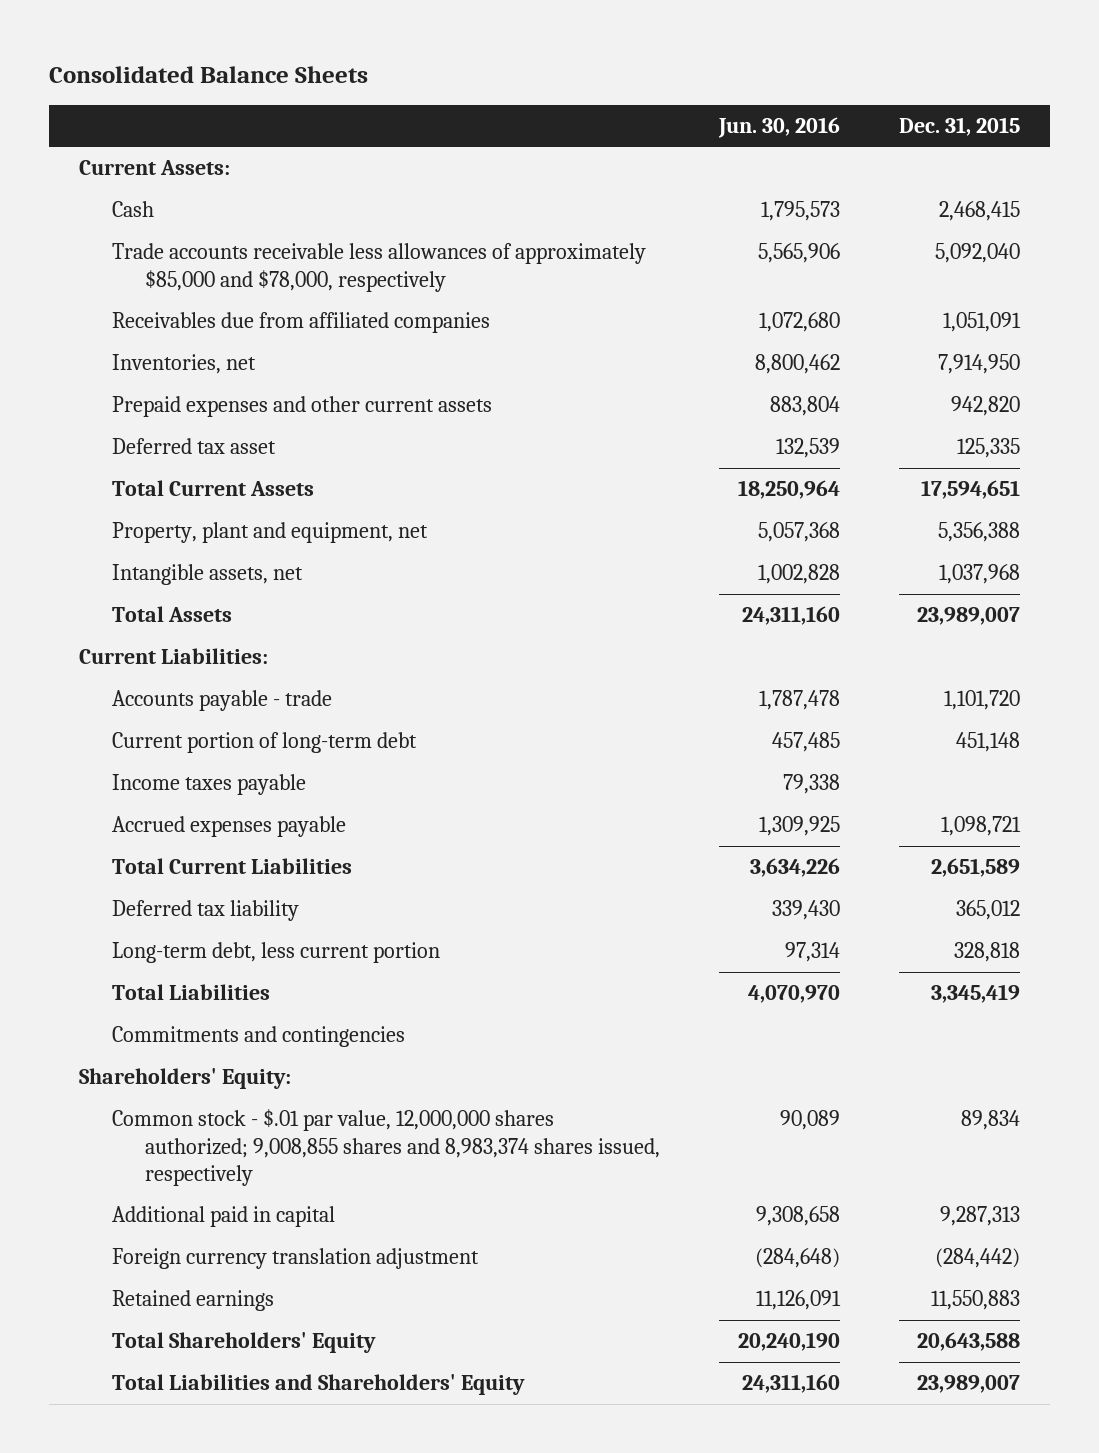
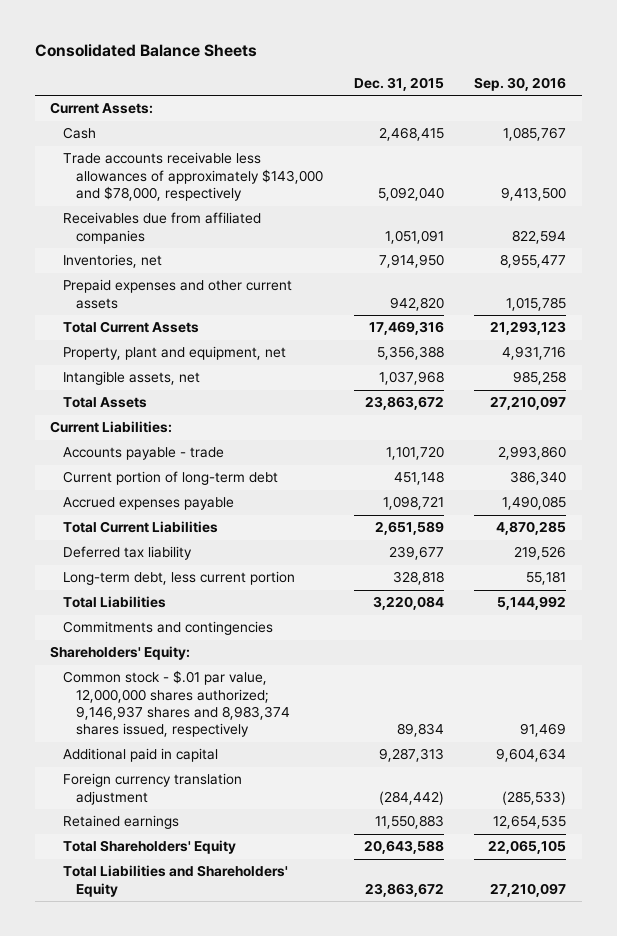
- | Jun. 30, 2016 | Dec. 31, 2015
+ | Dec. 31, 2015 | Sep. 30, 2016
- Trade accounts receivable less allowances of approximately $85,000 and $78,000, respectively | 5,565,906 | 5,092,040
+ Trade accounts receivable less allowances of approximately $143,000 and $78,000, respectively | 5,092,040 | 9,413,500
- Deferred tax asset | 132,539 | 125,335
- Total Current Assets | 18,250,964 | 17,594,651
+ Total Current Assets | 17,469,316 | 21,293,123
- Total Assets | 24,311,160 | 23,989,007
+ Total Assets | 23,863,672 | 27,210,097
- Income taxes payable | 79,338 |
- Deferred tax liability | 339,430 | 365,012
+ Deferred tax liability | 239,677 | 219,526
- Total Liabilities | 4,070,970 | 3,345,419
+ Total Liabilities | 3,220,084 | 5,144,992
- Common stock - $.01 par value, 12,000,000 shares authorized; 9,008,855 shares and 8,983,374 shares issued, respectively | 90,089 | 89,834
+ Common stock - $.01 par value, 12,000,000 shares authorized; 9,146,937 shares and 8,983,374 shares issued, respectively | 89,834 | 91,469
- Total Liabilities and Shareholders' Equity | 24,311,160 | 23,989,007
+ Total Liabilities and Shareholders' Equity | 23,863,672 | 27,210,097

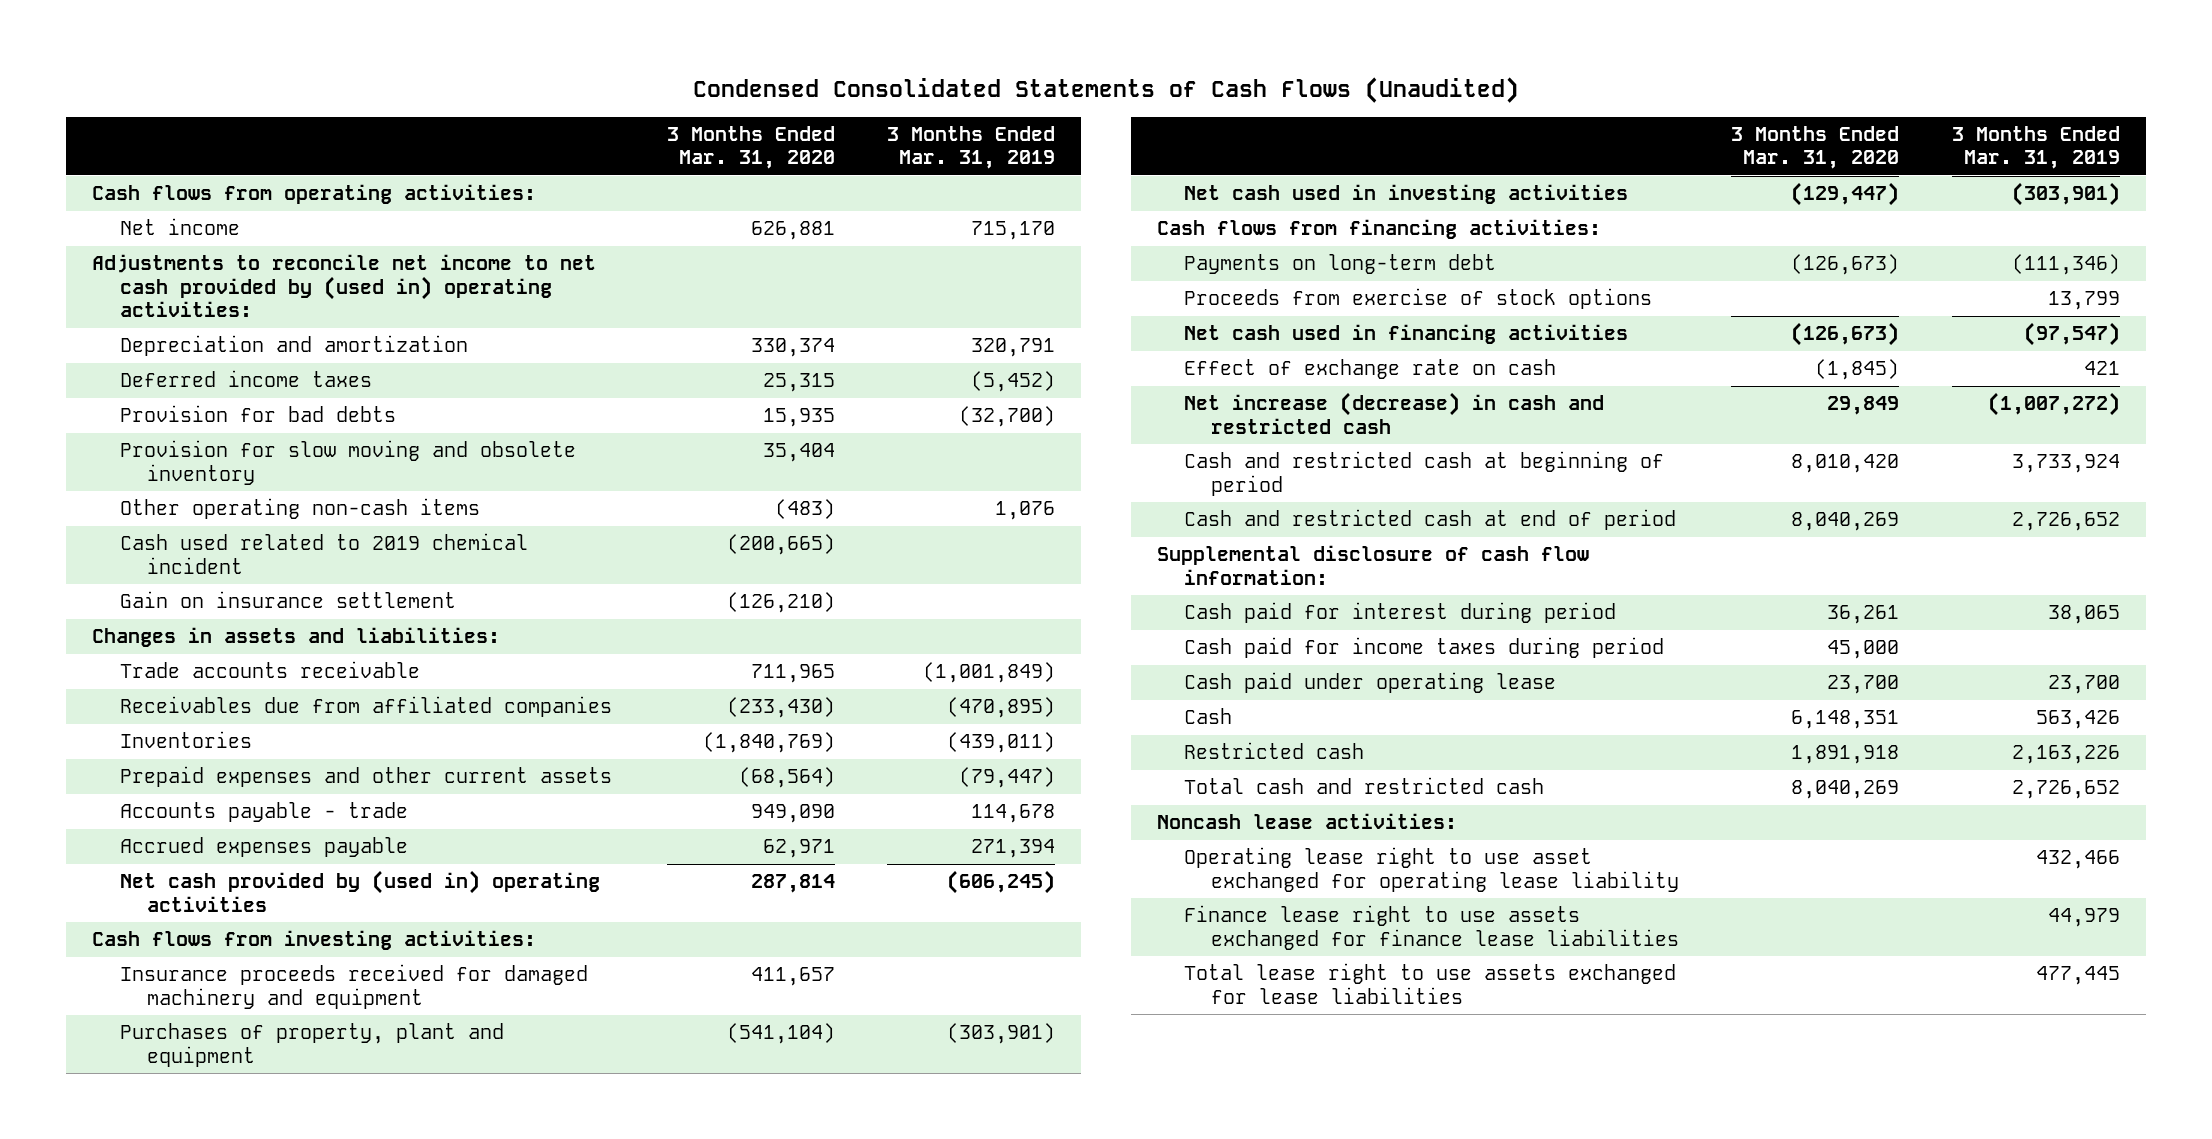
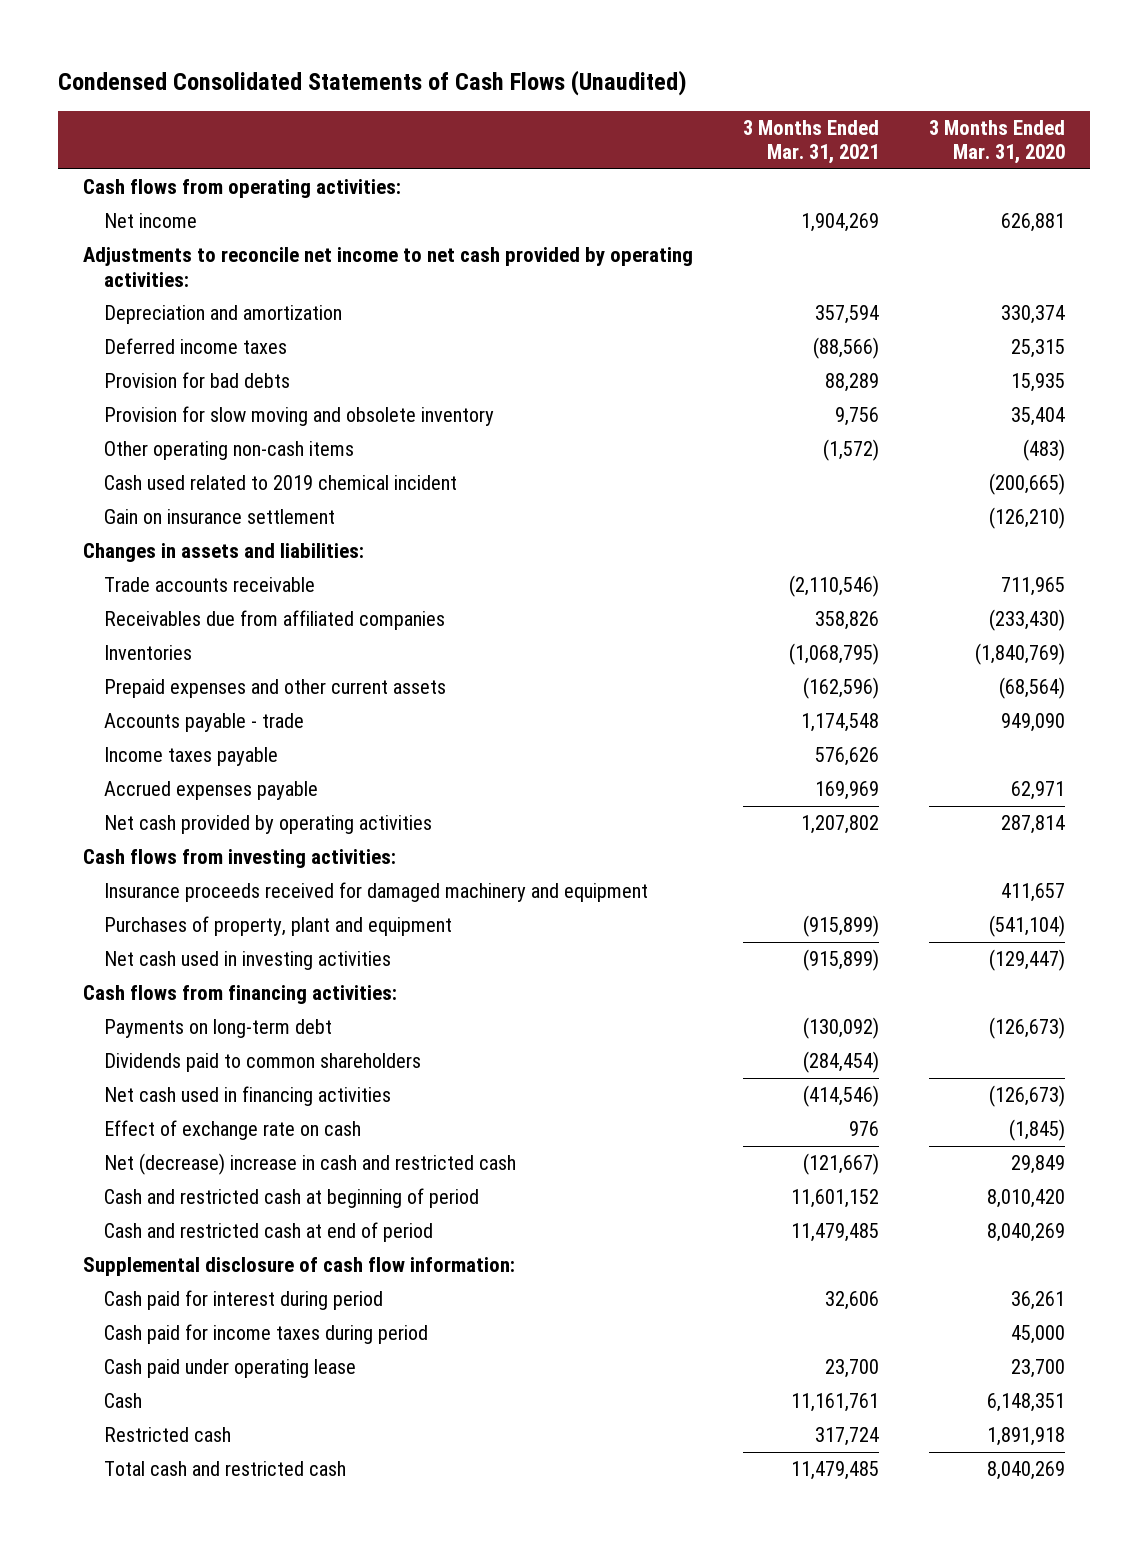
- | 3 Months Ended Mar. 31, 2020 | 3 Months Ended Mar. 31, 2019
+ | 3 Months Ended Mar. 31, 2021 | 3 Months Ended Mar. 31, 2020
- Adjustments to reconcile net income to net cash provided by (used in) operating activities:
+ Adjustments to reconcile net income to net cash provided by operating activities:
+ Income taxes payable | 576,626 |
- Net cash provided by (used in) operating activities | 287,814 | (606,245)
+ Net cash provided by operating activities | 1,207,802 | 287,814
- Proceeds from exercise of stock options | | 13,799
+ Dividends paid to common shareholders | (284,454) |
- Net increase (decrease) in cash and restricted cash | 29,849 | (1,007,272)
+ Net (decrease) increase in cash and restricted cash | (121,667) | 29,849
- Noncash lease activities:
- Operating lease right to use asset exchanged for operating lease liability | | 432,466
- Finance lease right to use assets exchanged for finance lease liabilities | | 44,979
- Total lease right to use assets exchanged for lease liabilities | | 477,445

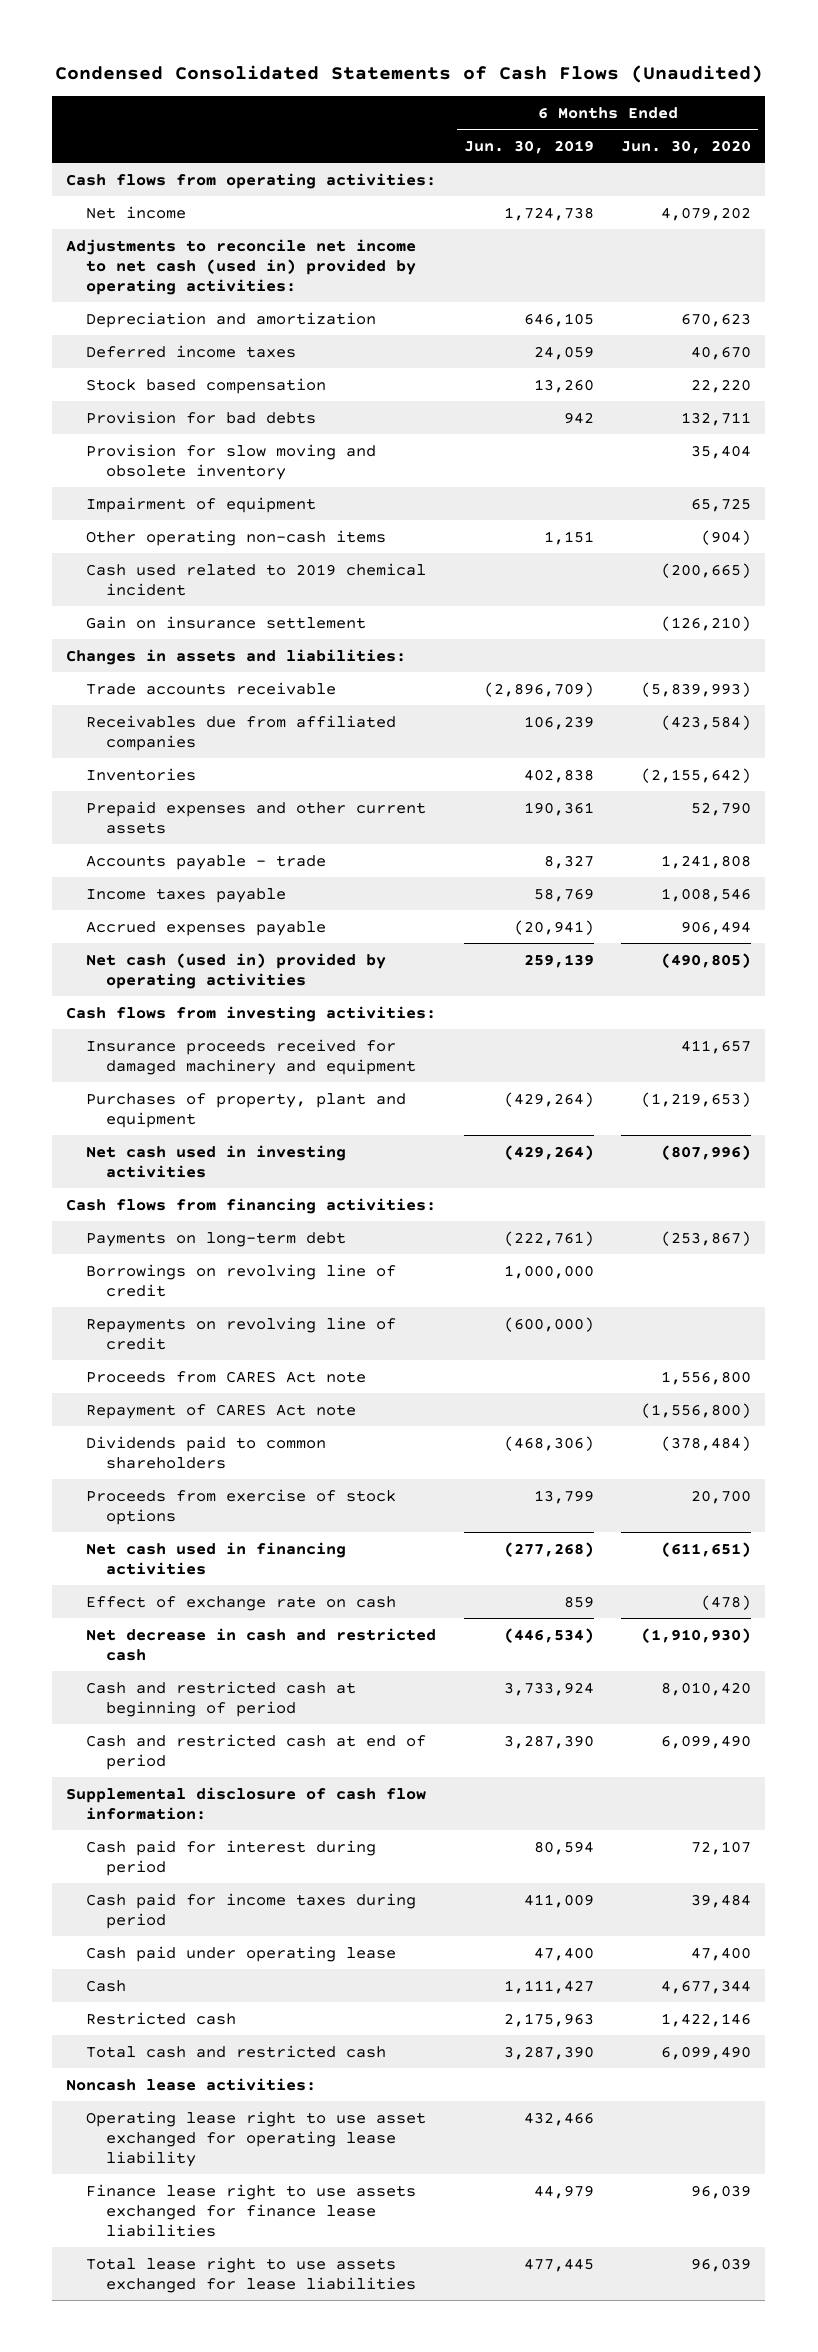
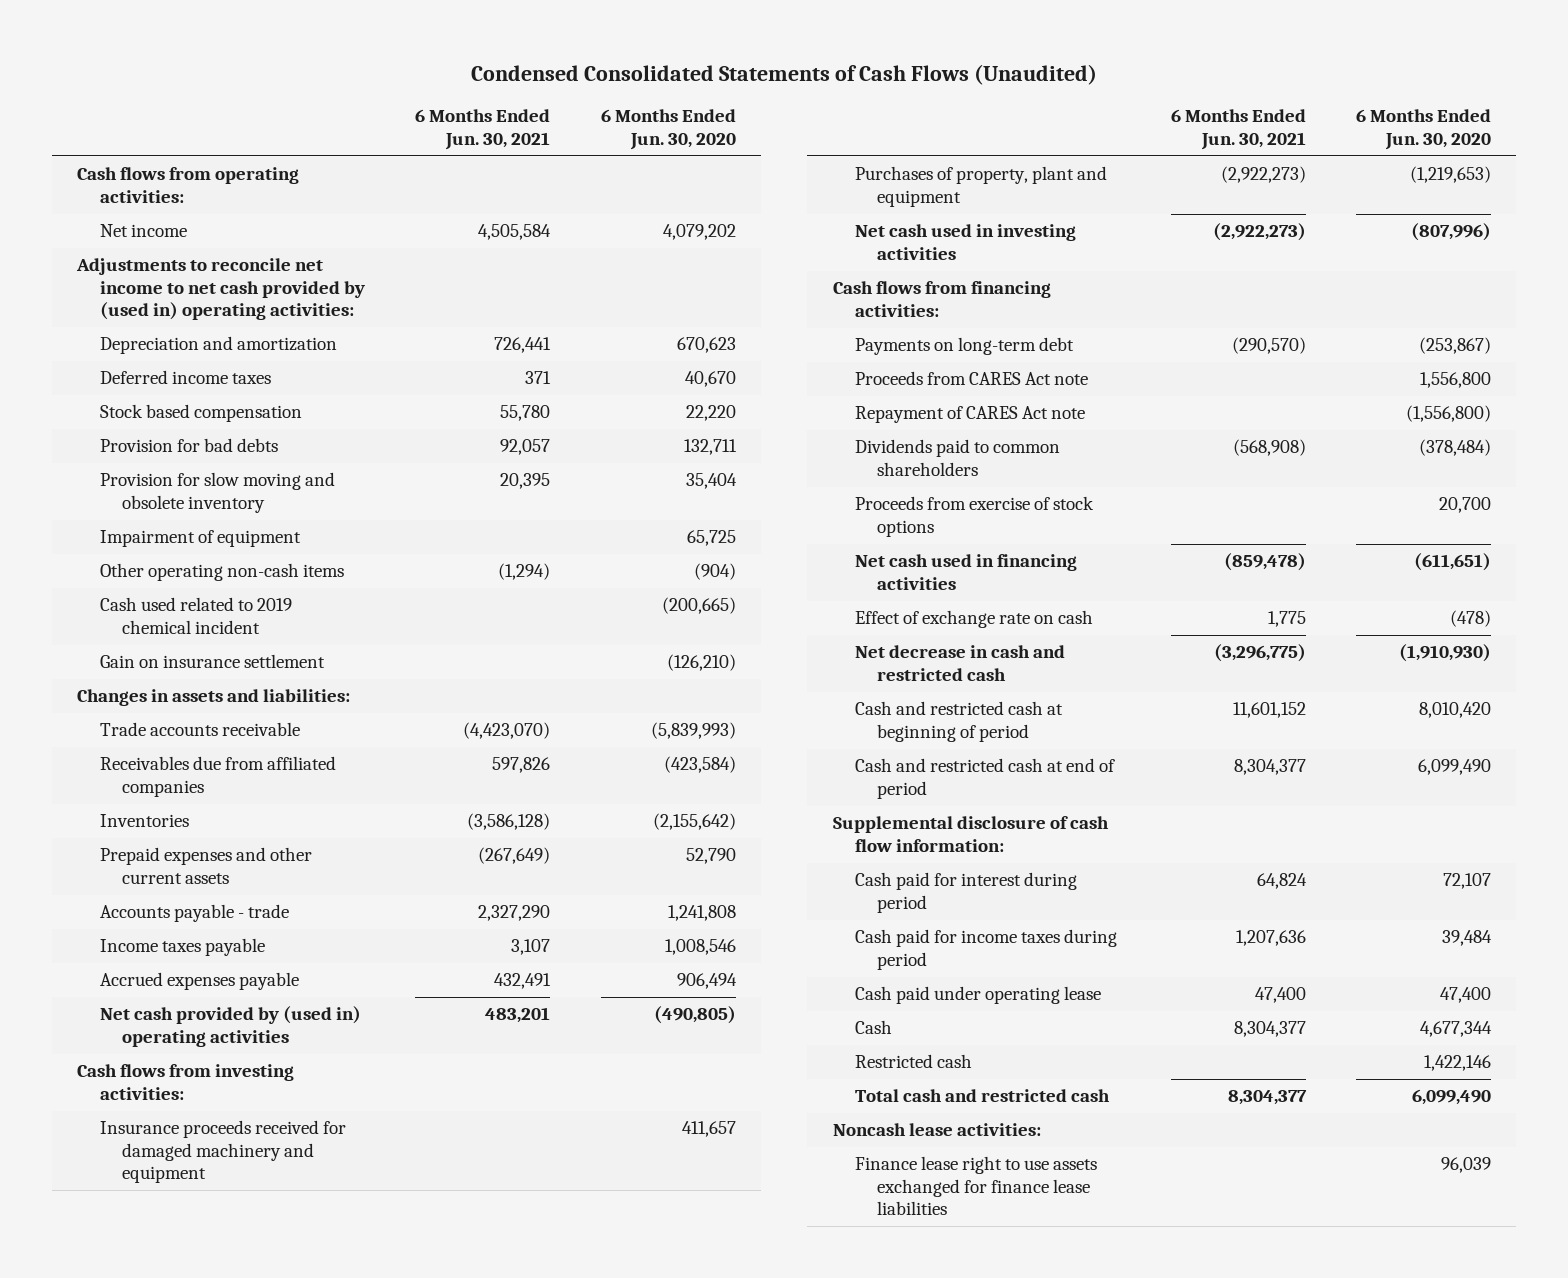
- | 6 Months Ended Jun. 30, 2019 | 6 Months Ended Jun. 30, 2020
+ | 6 Months Ended Jun. 30, 2021 | 6 Months Ended Jun. 30, 2020
- Adjustments to reconcile net income to net cash (used in) provided by operating activities:
+ Adjustments to reconcile net income to net cash provided by (used in) operating activities:
- Net cash (used in) provided by operating activities | 259,139 | (490,805)
+ Net cash provided by (used in) operating activities | 483,201 | (490,805)
- Borrowings on revolving line of credit | 1,000,000 |
- Repayments on revolving line of credit | (600,000) |
- Operating lease right to use asset exchanged for operating lease liability | 432,466 |
- Total lease right to use assets exchanged for lease liabilities | 477,445 | 96,039

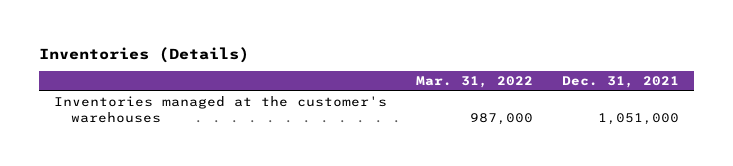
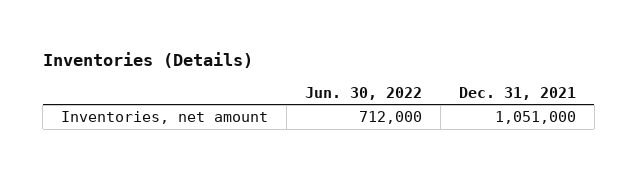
- | Mar. 31, 2022 | Dec. 31, 2021
+ | Jun. 30, 2022 | Dec. 31, 2021
- Inventories managed at the customer's warehouses | 987,000 | 1,051,000
+ Inventories, net amount | 712,000 | 1,051,000

